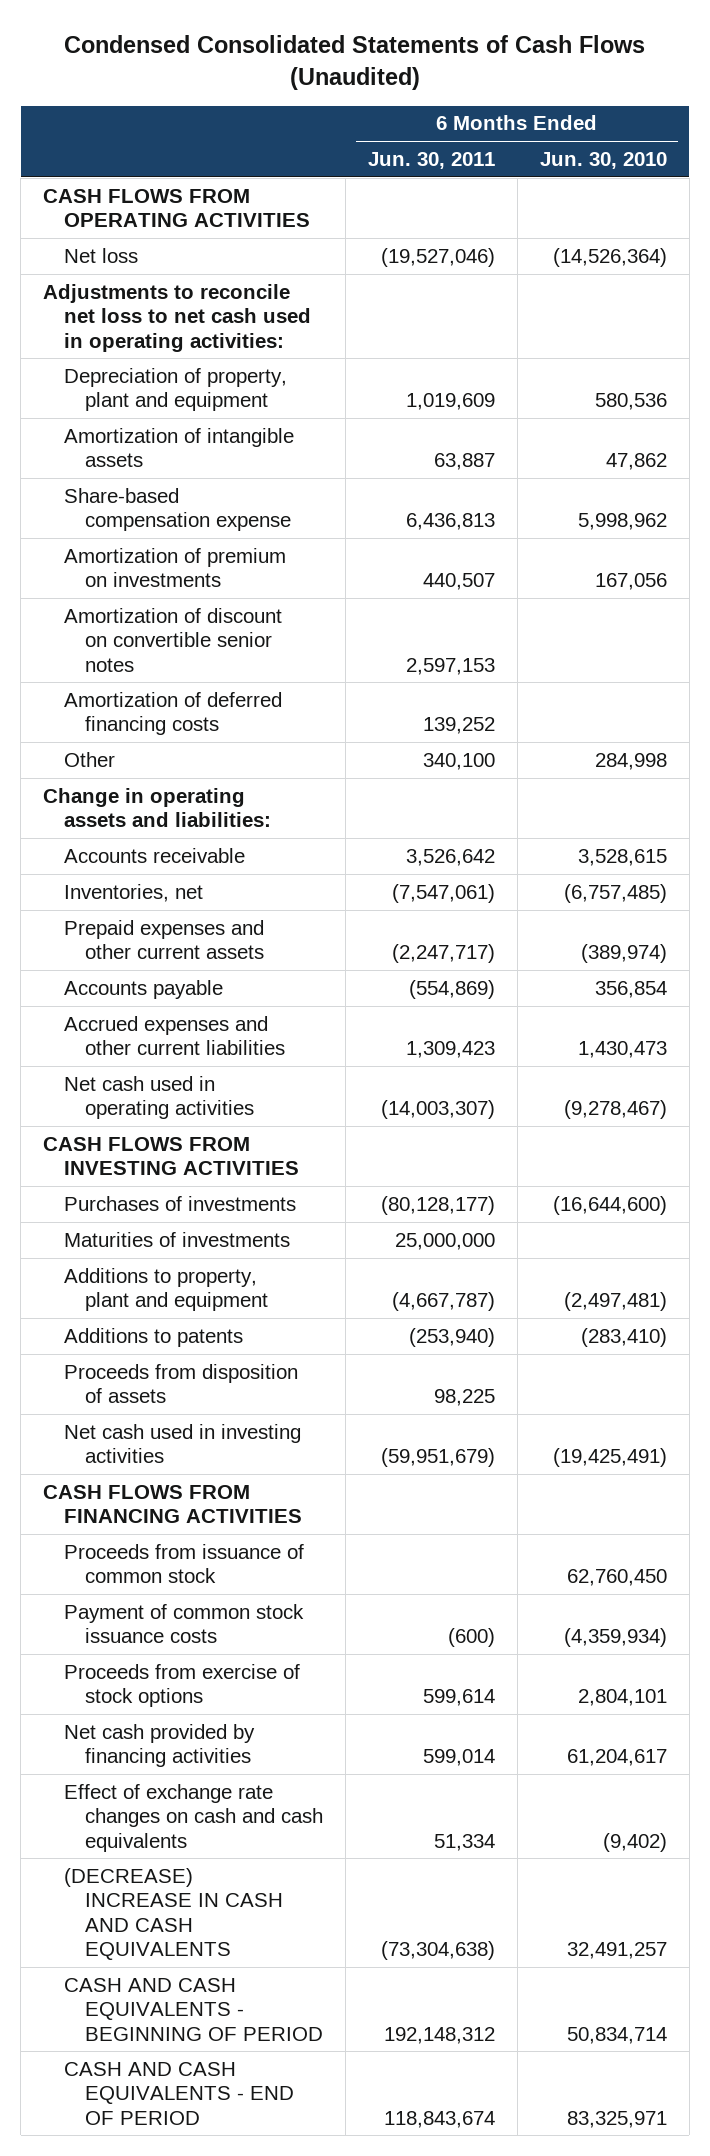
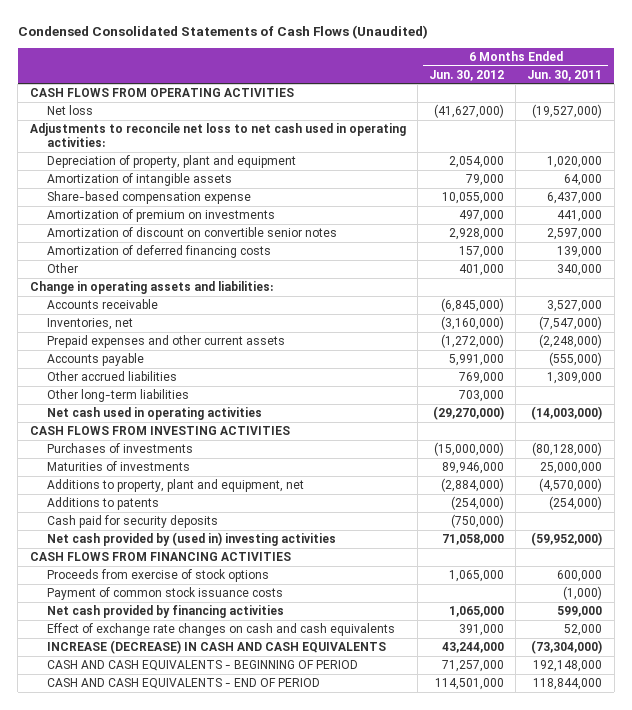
- | 6 Months Ended Jun. 30, 2011 | 6 Months Ended Jun. 30, 2010
+ | 6 Months Ended Jun. 30, 2012 | 6 Months Ended Jun. 30, 2011
- Net loss | (19,527,046) | (14,526,364)
+ Net loss | (41,627,000) | (19,527,000)
- Depreciation of property, plant and equipment | 1,019,609 | 580,536
- Amortization of intangible assets | 63,887 | 47,862
- Share-based compensation expense | 6,436,813 | 5,998,962
- Amortization of premium on investments | 440,507 | 167,056
- Amortization of discount on convertible senior notes | 2,597,153 |
- Amortization of deferred financing costs | 139,252 |
- Other | 340,100 | 284,998
+ Depreciation of property, plant and equipment | 2,054,000 | 1,020,000
+ Amortization of intangible assets | 79,000 | 64,000
+ Share-based compensation expense | 10,055,000 | 6,437,000
+ Amortization of premium on investments | 497,000 | 441,000
+ Amortization of discount on convertible senior notes | 2,928,000 | 2,597,000
+ Amortization of deferred financing costs | 157,000 | 139,000
+ Other | 401,000 | 340,000
- Accounts receivable | 3,526,642 | 3,528,615
- Inventories, net | (7,547,061) | (6,757,485)
- Prepaid expenses and other current assets | (2,247,717) | (389,974)
- Accounts payable | (554,869) | 356,854
- Accrued expenses and other current liabilities | 1,309,423 | 1,430,473
- Net cash used in operating activities | (14,003,307) | (9,278,467)
+ Accounts receivable | (6,845,000) | 3,527,000
+ Inventories, net | (3,160,000) | (7,547,000)
+ Prepaid expenses and other current assets | (1,272,000) | (2,248,000)
+ Accounts payable | 5,991,000 | (555,000)
+ Other accrued liabilities | 769,000 | 1,309,000
+ Other long-term liabilities | 703,000 |
+ Net cash used in operating activities | (29,270,000) | (14,003,000)
- Purchases of investments | (80,128,177) | (16,644,600)
+ Purchases of investments | (15,000,000) | (80,128,000)
- Additions to property, plant and equipment | (4,667,787) | (2,497,481)
- Additions to patents | (253,940) | (283,410)
- Proceeds from disposition of assets | 98,225 |
- Net cash used in investing activities | (59,951,679) | (19,425,491)
+ Additions to property, plant and equipment, net | (2,884,000) | (4,570,000)
+ Additions to patents | (254,000) | (254,000)
+ Cash paid for security deposits | (750,000) |
+ Net cash provided by (used in) investing activities | 71,058,000 | (59,952,000)
- Proceeds from issuance of common stock | | 62,760,450
- Payment of common stock issuance costs | (600) | (4,359,934)
- Proceeds from exercise of stock options | 599,614 | 2,804,101
- Net cash provided by financing activities | 599,014 | 61,204,617
- Effect of exchange rate changes on cash and cash equivalents | 51,334 | (9,402)
- (DECREASE) INCREASE IN CASH AND CASH EQUIVALENTS | (73,304,638) | 32,491,257
- CASH AND CASH EQUIVALENTS - BEGINNING OF PERIOD | 192,148,312 | 50,834,714
- CASH AND CASH EQUIVALENTS - END OF PERIOD | 118,843,674 | 83,325,971
+ Proceeds from exercise of stock options | 1,065,000 | 600,000
+ Payment of common stock issuance costs | | (1,000)
+ Net cash provided by financing activities | 1,065,000 | 599,000
+ Effect of exchange rate changes on cash and cash equivalents | 391,000 | 52,000
+ INCREASE (DECREASE) IN CASH AND CASH EQUIVALENTS | 43,244,000 | (73,304,000)
+ CASH AND CASH EQUIVALENTS - BEGINNING OF PERIOD | 71,257,000 | 192,148,000
+ CASH AND CASH EQUIVALENTS - END OF PERIOD | 114,501,000 | 118,844,000

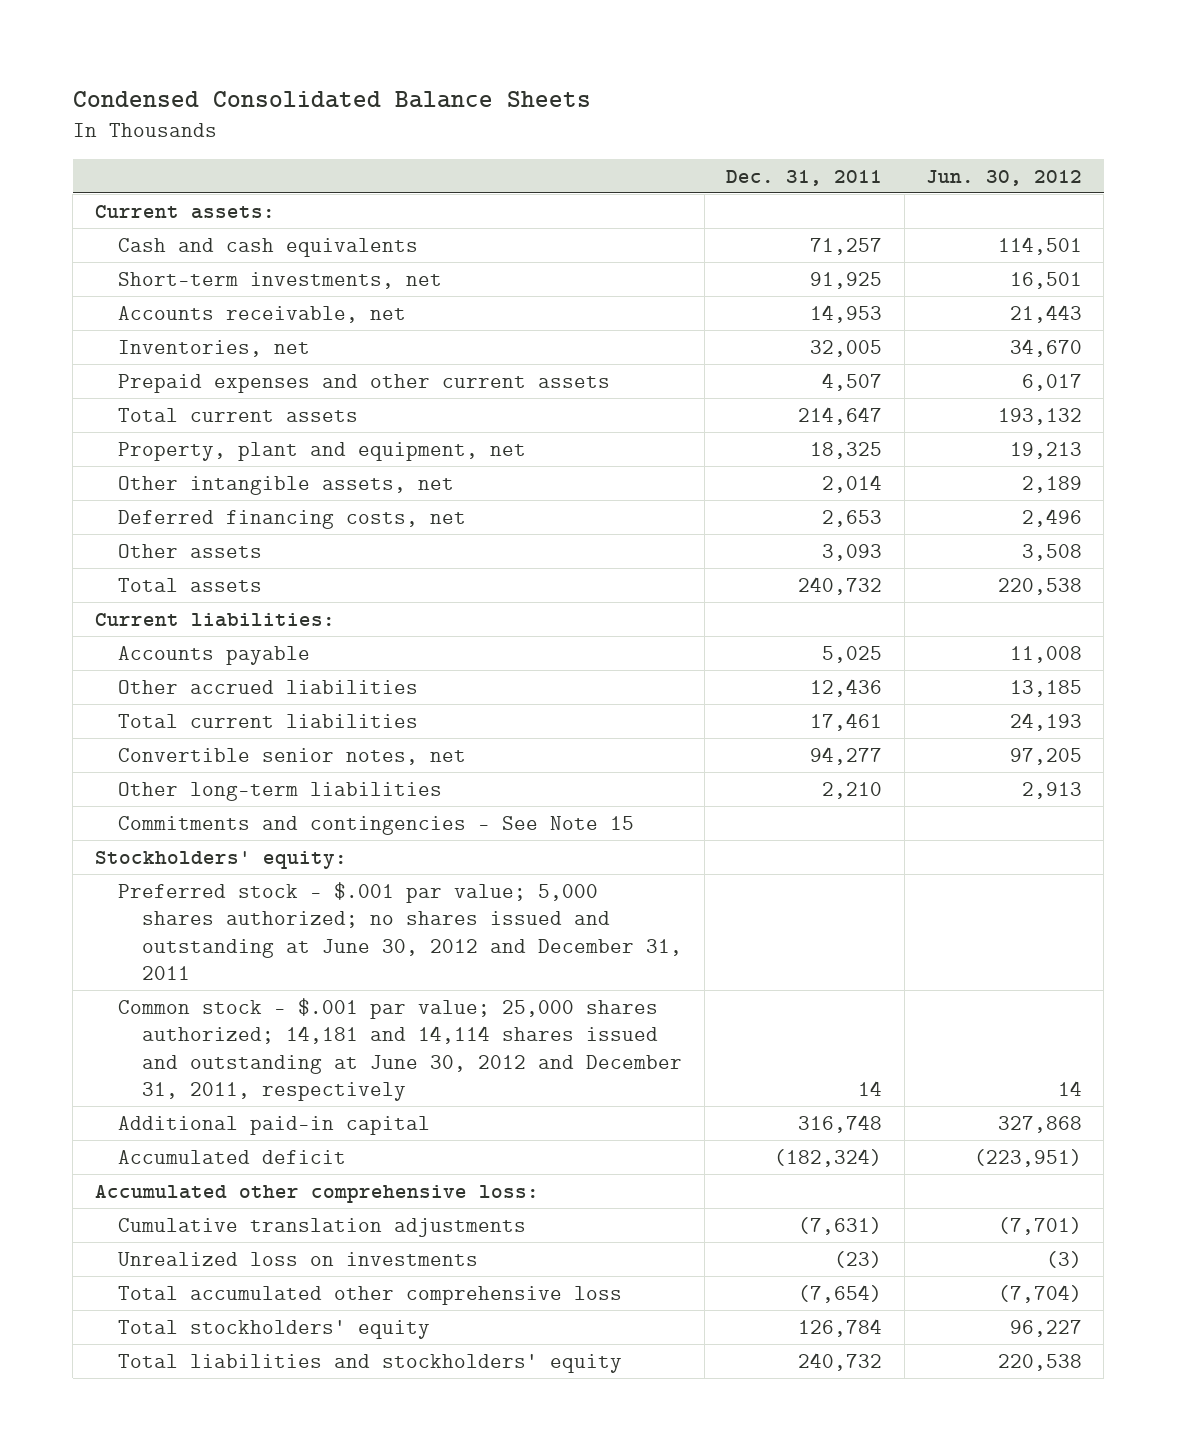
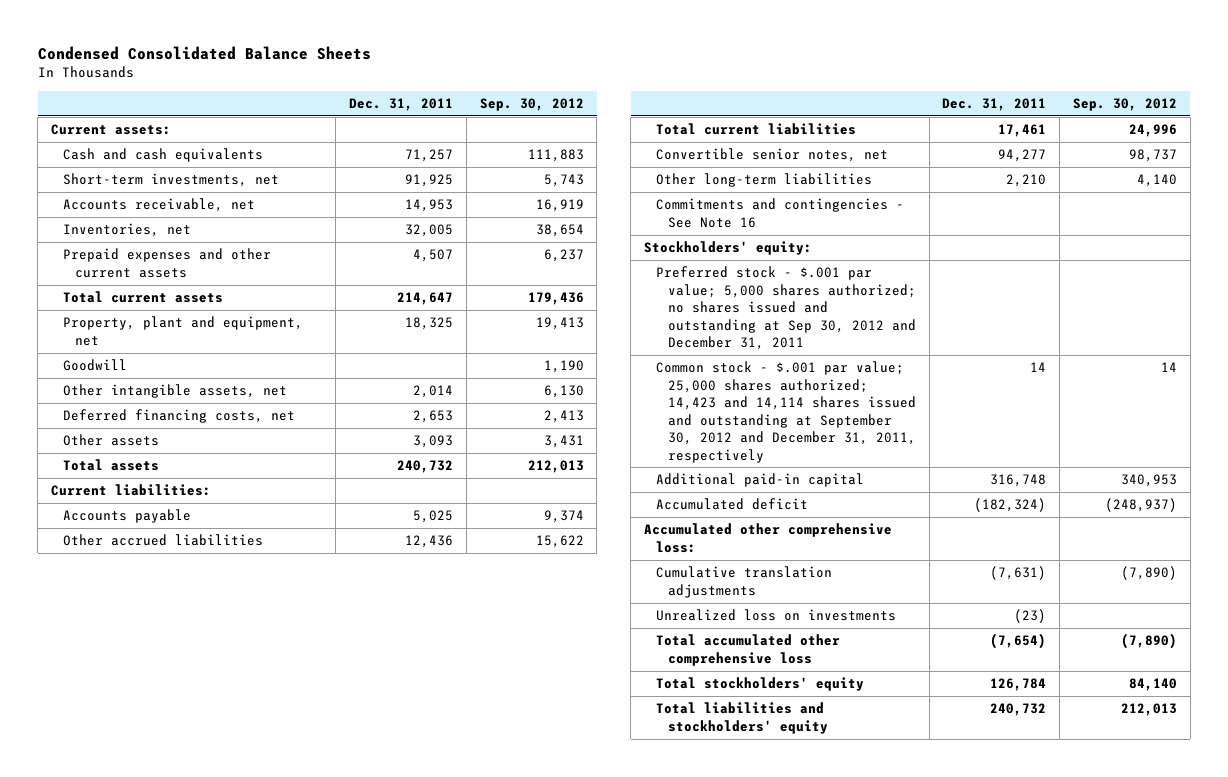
- | Dec. 31, 2011 | Jun. 30, 2012
+ | Dec. 31, 2011 | Sep. 30, 2012
+ Goodwill | | 1,190
- Commitments and contingencies - See Note 15
+ Commitments and contingencies - See Note 16
- Preferred stock - $.001 par value; 5,000 shares authorized; no shares issued and outstanding at June 30, 2012 and December 31, 2011
- Common stock - $.001 par value; 25,000 shares authorized; 14,181 and 14,114 shares issued and outstanding at June 30, 2012 and December 31, 2011, respectively | 14 | 14
+ Preferred stock - $.001 par value; 5,000 shares authorized; no shares issued and outstanding at Sep 30, 2012 and December 31, 2011
+ Common stock - $.001 par value; 25,000 shares authorized; 14,423 and 14,114 shares issued and outstanding at September 30, 2012 and December 31, 2011, respectively | 14 | 14

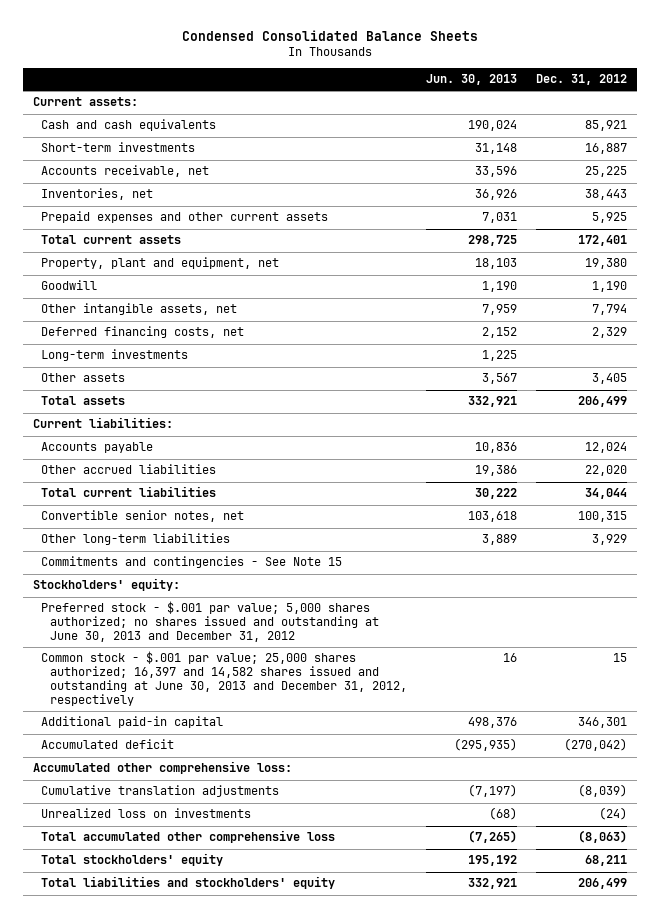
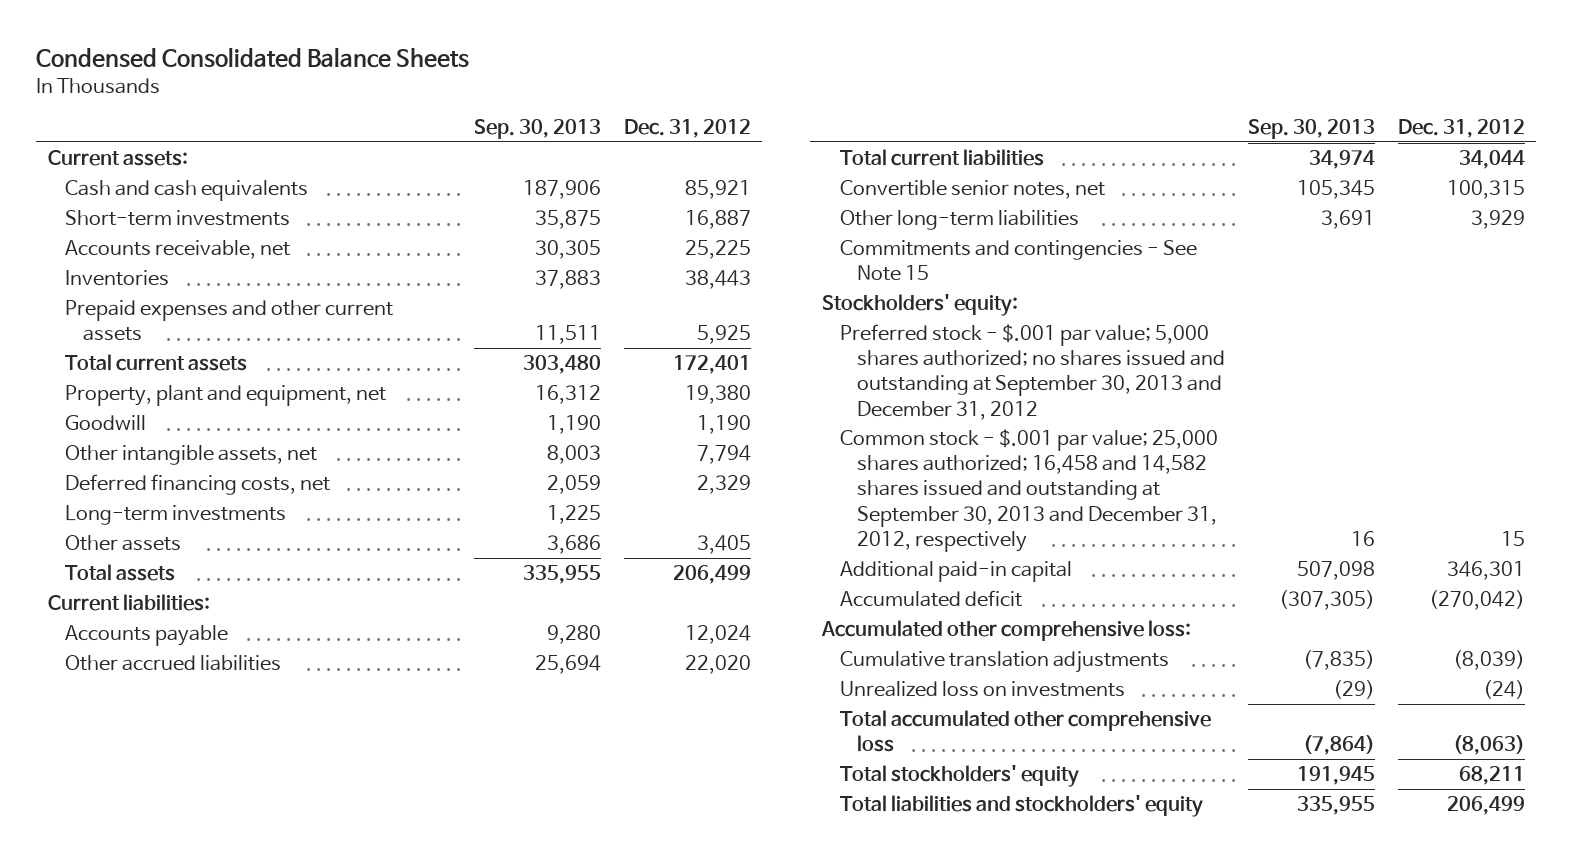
- | Jun. 30, 2013 | Dec. 31, 2012
+ | Sep. 30, 2013 | Dec. 31, 2012
- Inventories, net | 36,926 | 38,443
+ Inventories | 37,883 | 38,443
- Preferred stock - $.001 par value; 5,000 shares authorized; no shares issued and outstanding at June 30, 2013 and December 31, 2012
- Common stock - $.001 par value; 25,000 shares authorized; 16,397 and 14,582 shares issued and outstanding at June 30, 2013 and December 31, 2012, respectively | 16 | 15
+ Preferred stock - $.001 par value; 5,000 shares authorized; no shares issued and outstanding at September 30, 2013 and December 31, 2012
+ Common stock - $.001 par value; 25,000 shares authorized; 16,458 and 14,582 shares issued and outstanding at September 30, 2013 and December 31, 2012, respectively | 16 | 15

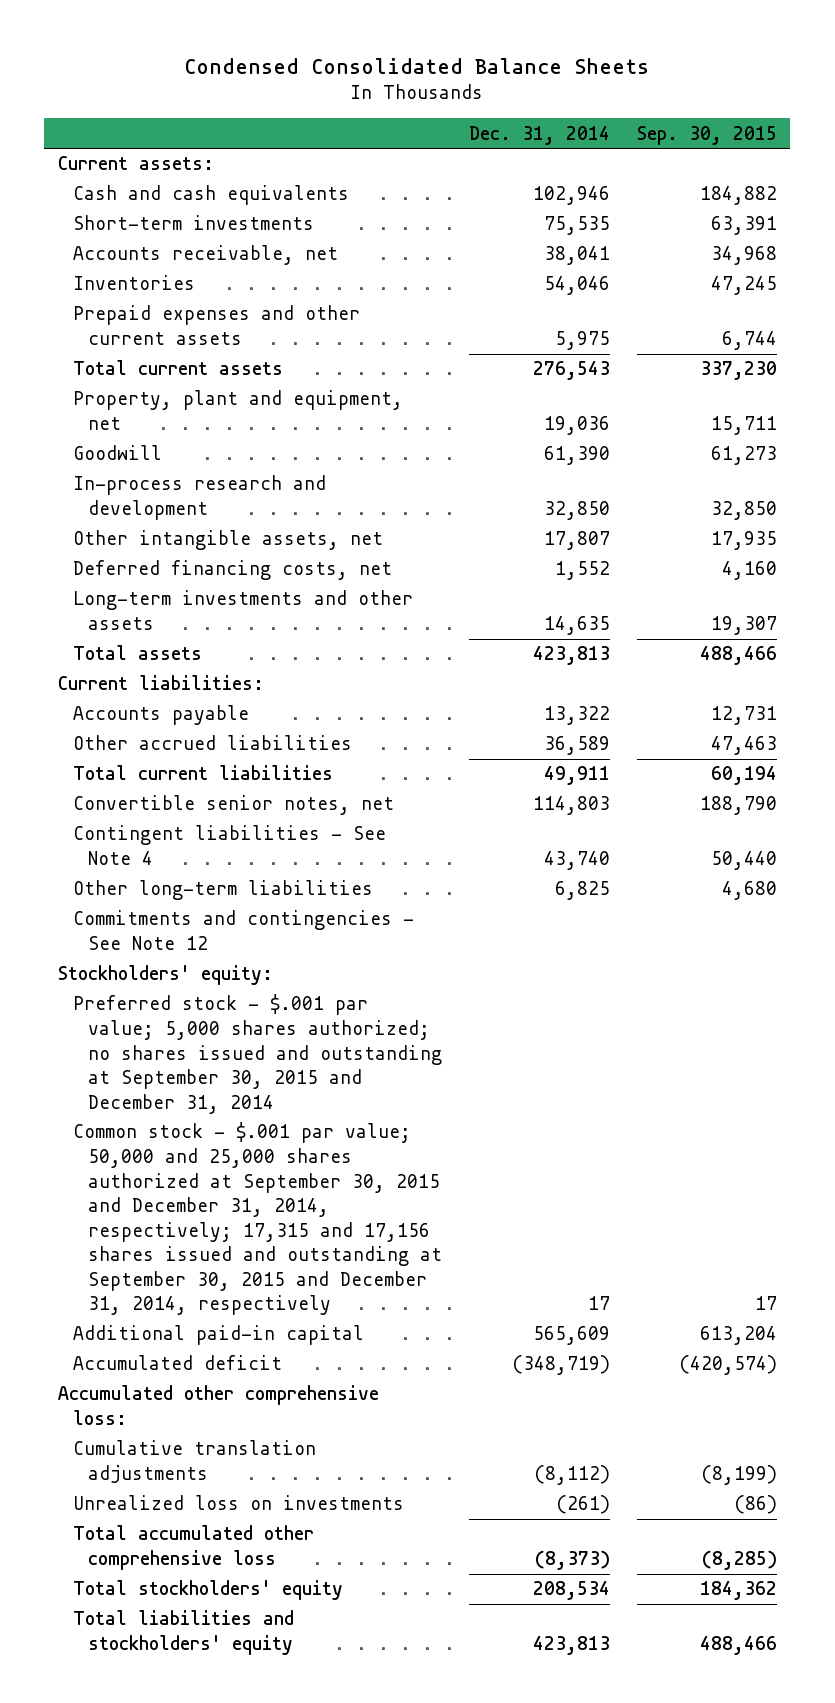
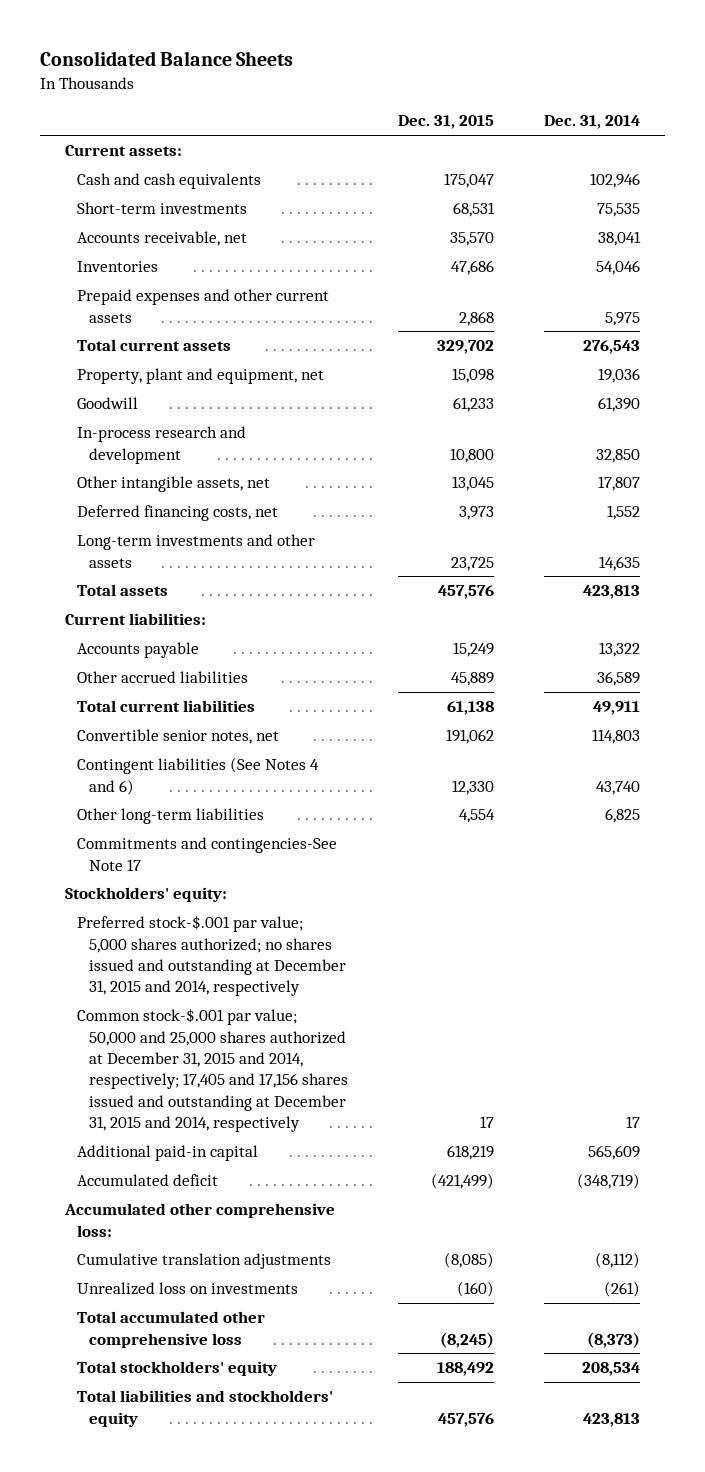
- Condensed Consolidated Balance Sheets
+ Consolidated Balance Sheets
- | Dec. 31, 2014 | Sep. 30, 2015
+ | Dec. 31, 2015 | Dec. 31, 2014
- Contingent liabilities - See Note 4 | 43,740 | 50,440
+ Contingent liabilities (See Notes 4 and 6) | 12,330 | 43,740
- Commitments and contingencies - See Note 12
+ Commitments and contingencies-See Note 17
- Preferred stock - $.001 par value; 5,000 shares authorized; no shares issued and outstanding at September 30, 2015 and December 31, 2014
- Common stock - $.001 par value; 50,000 and 25,000 shares authorized at September 30, 2015 and December 31, 2014, respectively; 17,315 and 17,156 shares issued and outstanding at September 30, 2015 and December 31, 2014, respectively | 17 | 17
+ Preferred stock-$.001 par value; 5,000 shares authorized; no shares issued and outstanding at December 31, 2015 and 2014, respectively
+ Common stock-$.001 par value; 50,000 and 25,000 shares authorized at December 31, 2015 and 2014, respectively; 17,405 and 17,156 shares issued and outstanding at December 31, 2015 and 2014, respectively | 17 | 17

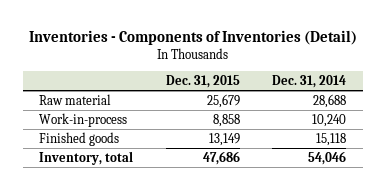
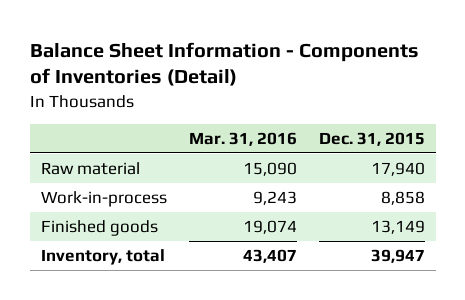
- Inventories - Components of Inventories (Detail)
+ Balance Sheet Information - Components of Inventories (Detail)
- | Dec. 31, 2015 | Dec. 31, 2014
+ | Mar. 31, 2016 | Dec. 31, 2015
- Raw material | 25,679 | 28,688
+ Raw material | 15,090 | 17,940
- Inventory, total | 47,686 | 54,046
+ Inventory, total | 43,407 | 39,947

